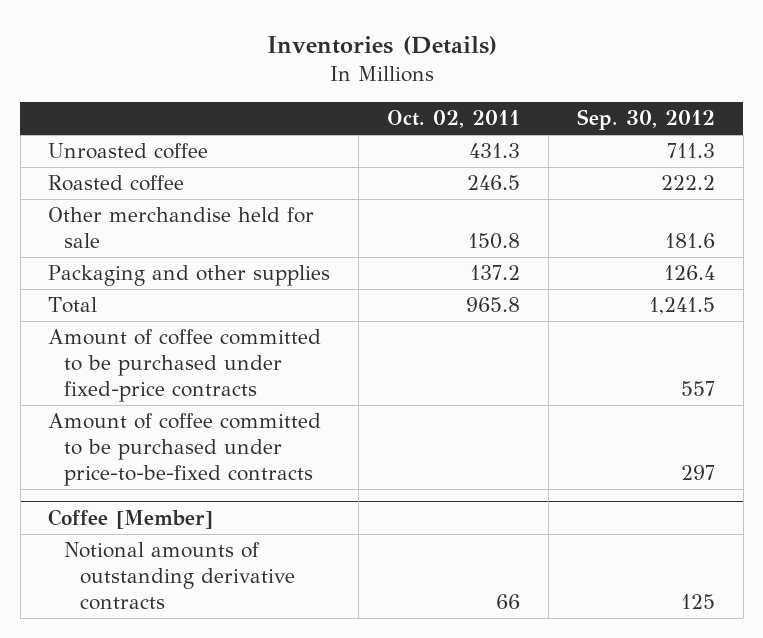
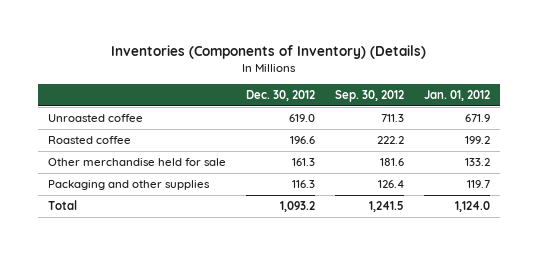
- Inventories (Details)
+ Inventories (Components of Inventory) (Details)
- | Oct. 02, 2011 | Sep. 30, 2012
+ | Dec. 30, 2012 | Sep. 30, 2012 | Jan. 01, 2012
- Amount of coffee committed to be purchased under fixed-price contracts | | 557
- Amount of coffee committed to be purchased under price-to-be-fixed contracts | | 297
- Coffee [Member]
- Notional amounts of outstanding derivative contracts | 66 | 125

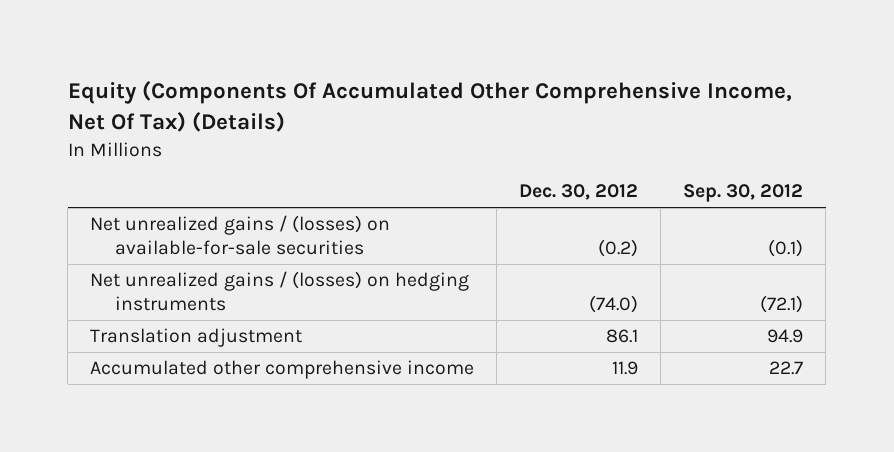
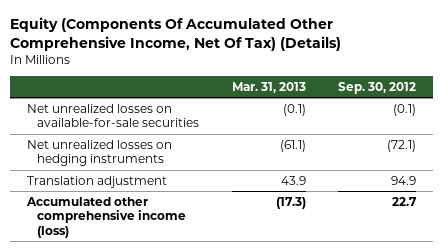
- | Dec. 30, 2012 | Sep. 30, 2012
+ | Mar. 31, 2013 | Sep. 30, 2012
- Net unrealized gains / (losses) on available-for-sale securities | (0.2) | (0.1)
- Net unrealized gains / (losses) on hedging instruments | (74.0) | (72.1)
+ Net unrealized losses on available-for-sale securities | (0.1) | (0.1)
+ Net unrealized losses on hedging instruments | (61.1) | (72.1)
- Accumulated other comprehensive income | 11.9 | 22.7
+ Accumulated other comprehensive income (loss) | (17.3) | 22.7

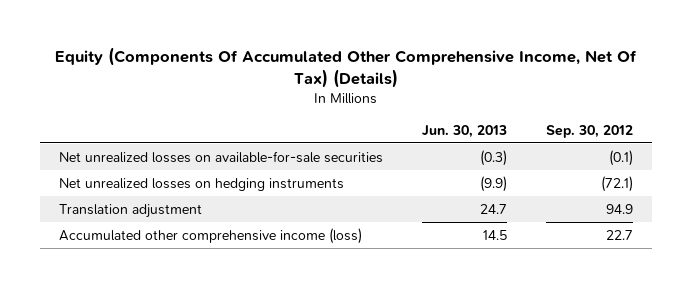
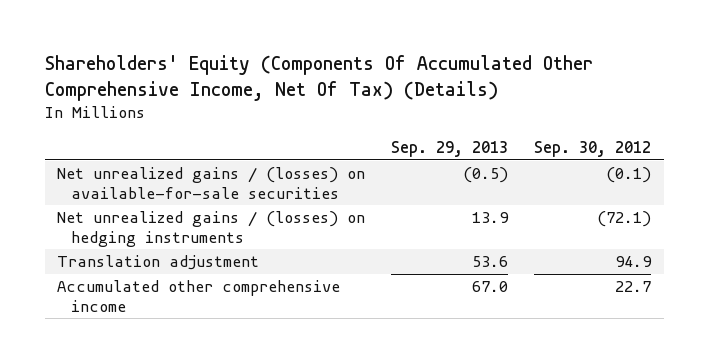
- Equity (Components Of Accumulated Other Comprehensive Income, Net Of Tax) (Details)
+ Shareholders' Equity (Components Of Accumulated Other Comprehensive Income, Net Of Tax) (Details)
- | Jun. 30, 2013 | Sep. 30, 2012
+ | Sep. 29, 2013 | Sep. 30, 2012
- Net unrealized losses on available-for-sale securities | (0.3) | (0.1)
- Net unrealized losses on hedging instruments | (9.9) | (72.1)
+ Net unrealized gains / (losses) on available-for-sale securities | (0.5) | (0.1)
+ Net unrealized gains / (losses) on hedging instruments | 13.9 | (72.1)
- Accumulated other comprehensive income (loss) | 14.5 | 22.7
+ Accumulated other comprehensive income | 67.0 | 22.7

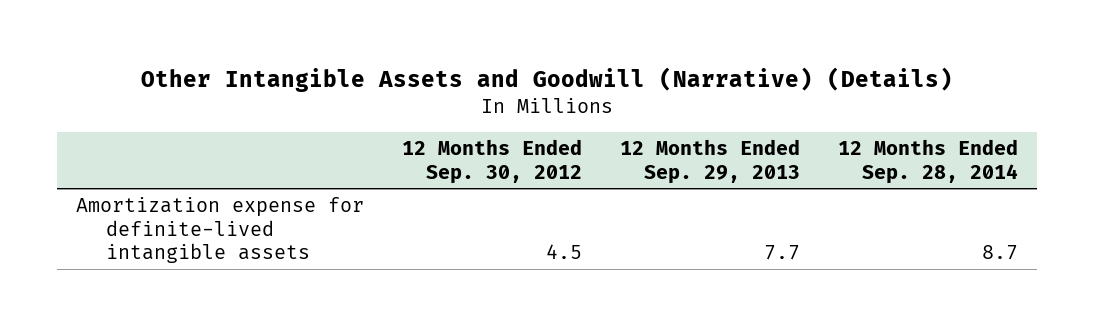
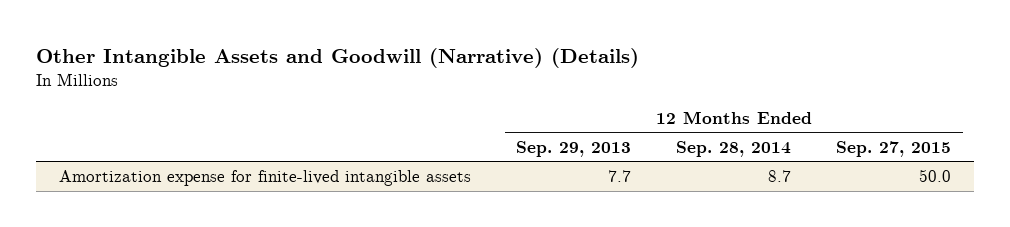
- | 12 Months Ended Sep. 30, 2012 | 12 Months Ended Sep. 29, 2013 | 12 Months Ended Sep. 28, 2014
+ | 12 Months Ended Sep. 29, 2013 | 12 Months Ended Sep. 28, 2014 | 12 Months Ended Sep. 27, 2015
- Amortization expense for definite-lived intangible assets | 4.5 | 7.7 | 8.7
+ Amortization expense for finite-lived intangible assets | 7.7 | 8.7 | 50.0

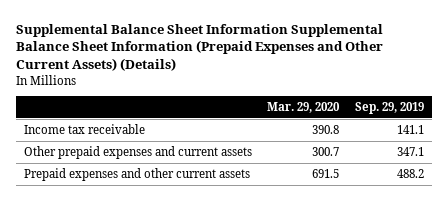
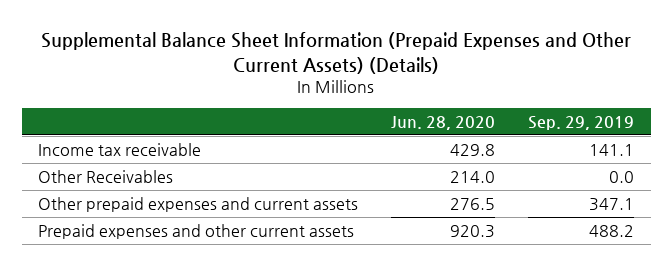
- Supplemental Balance Sheet Information Supplemental Balance Sheet Information (Prepaid Expenses and Other Current Assets) (Details)
+ Supplemental Balance Sheet Information (Prepaid Expenses and Other Current Assets) (Details)
- | Mar. 29, 2020 | Sep. 29, 2019
+ | Jun. 28, 2020 | Sep. 29, 2019
+ Other Receivables | 214.0 | 0.0

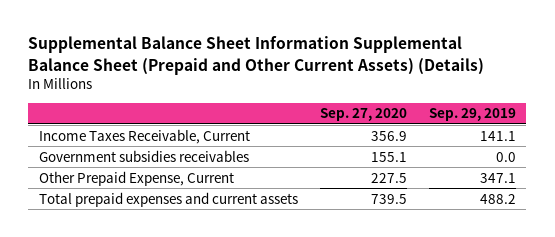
- Supplemental Balance Sheet Information (Prepaid Expenses and Other Current Assets) (Details)
+ Supplemental Balance Sheet Information Supplemental Balance Sheet (Prepaid and Other Current Assets) (Details)
- | Jun. 28, 2020 | Sep. 29, 2019
+ | Sep. 27, 2020 | Sep. 29, 2019
- Income tax receivable | 429.8 | 141.1
- Other Receivables | 214.0 | 0.0
- Other prepaid expenses and current assets | 276.5 | 347.1
- Prepaid expenses and other current assets | 920.3 | 488.2
+ Income Taxes Receivable, Current | 356.9 | 141.1
+ Government subsidies receivables | 155.1 | 0.0
+ Other Prepaid Expense, Current | 227.5 | 347.1
+ Total prepaid expenses and current assets | 739.5 | 488.2

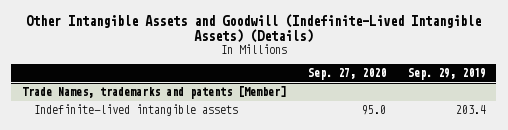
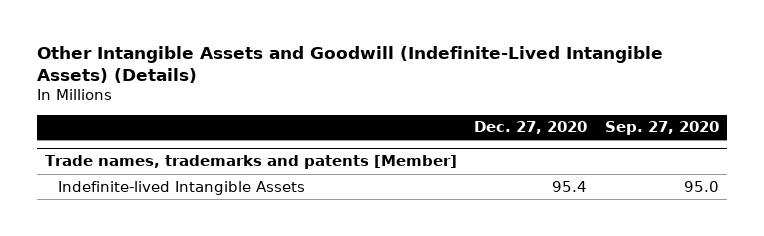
- | Sep. 27, 2020 | Sep. 29, 2019
+ | Dec. 27, 2020 | Sep. 27, 2020
- Trade Names, trademarks and patents [Member]
- Indefinite-lived intangible assets | 95.0 | 203.4
+ Trade names, trademarks and patents [Member]
+ Indefinite-lived Intangible Assets | 95.4 | 95.0

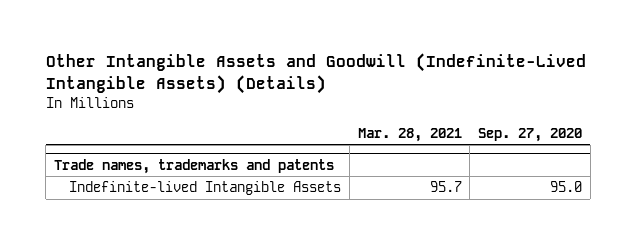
- | Dec. 27, 2020 | Sep. 27, 2020
+ | Mar. 28, 2021 | Sep. 27, 2020
- Trade names, trademarks and patents [Member]
+ Trade names, trademarks and patents

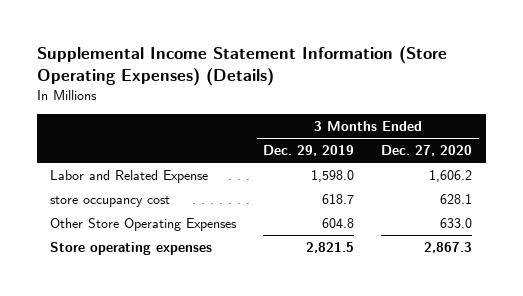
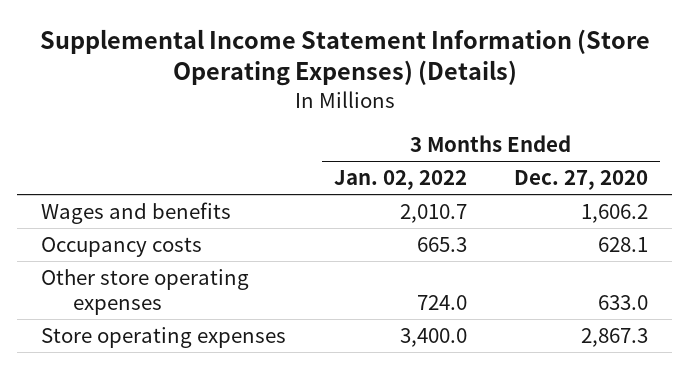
- | 3 Months Ended Dec. 29, 2019 | 3 Months Ended Dec. 27, 2020
+ | 3 Months Ended Jan. 02, 2022 | 3 Months Ended Dec. 27, 2020
- Labor and Related Expense | 1,598.0 | 1,606.2
- store occupancy cost | 618.7 | 628.1
- Other Store Operating Expenses | 604.8 | 633.0
+ Wages and benefits | 2,010.7 | 1,606.2
+ Occupancy costs | 665.3 | 628.1
+ Other store operating expenses | 724.0 | 633.0

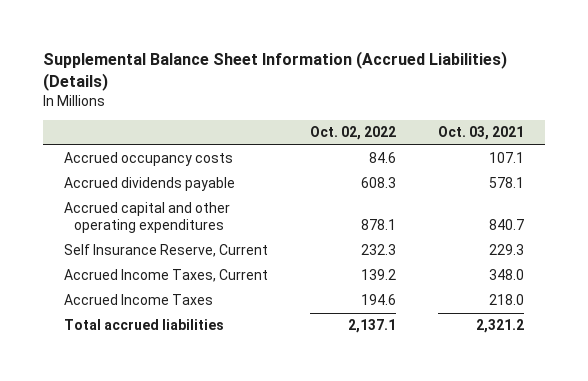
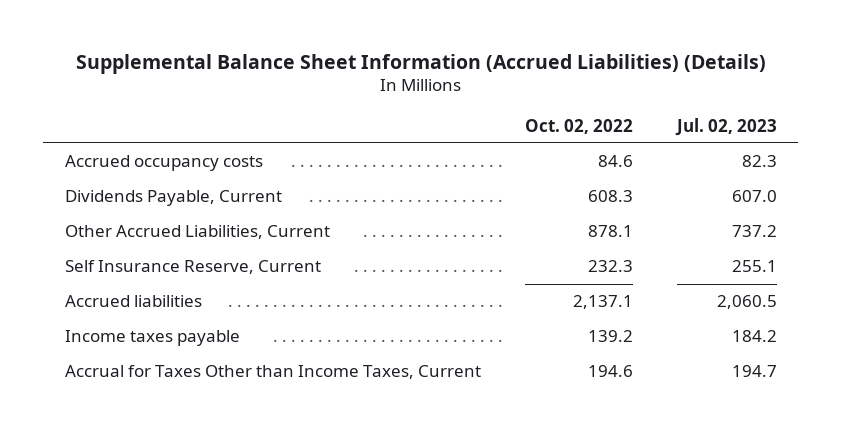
- | Oct. 02, 2022 | Oct. 03, 2021
+ | Oct. 02, 2022 | Jul. 02, 2023
- Accrued dividends payable | 608.3 | 578.1
- Accrued capital and other operating expenditures | 878.1 | 840.7
+ Dividends Payable, Current | 608.3 | 607.0
+ Other Accrued Liabilities, Current | 878.1 | 737.2
- Accrued Income Taxes, Current | 139.2 | 348.0
- Accrued Income Taxes | 194.6 | 218.0
- Total accrued liabilities | 2,137.1 | 2,321.2
+ Accrued liabilities | 2,137.1 | 2,060.5
+ Income taxes payable | 139.2 | 184.2
+ Accrual for Taxes Other than Income Taxes, Current | 194.6 | 194.7

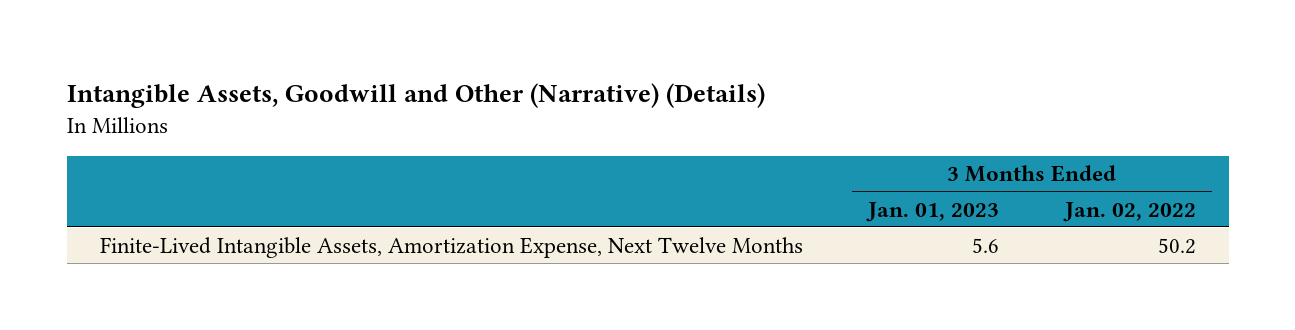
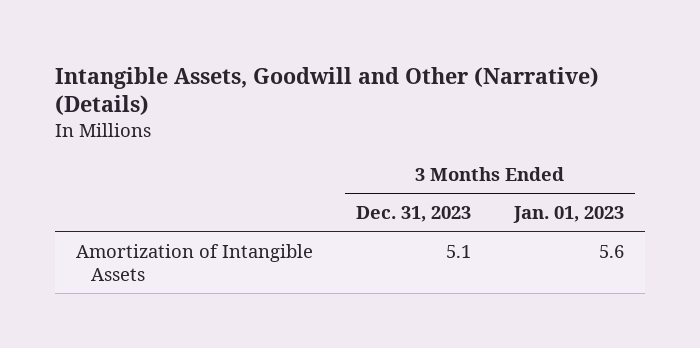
- | 3 Months Ended Jan. 01, 2023 | 3 Months Ended Jan. 02, 2022
+ | 3 Months Ended Dec. 31, 2023 | 3 Months Ended Jan. 01, 2023
- Finite-Lived Intangible Assets, Amortization Expense, Next Twelve Months | 5.6 | 50.2
+ Amortization of Intangible Assets | 5.1 | 5.6

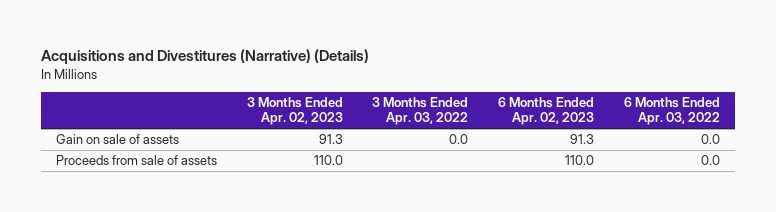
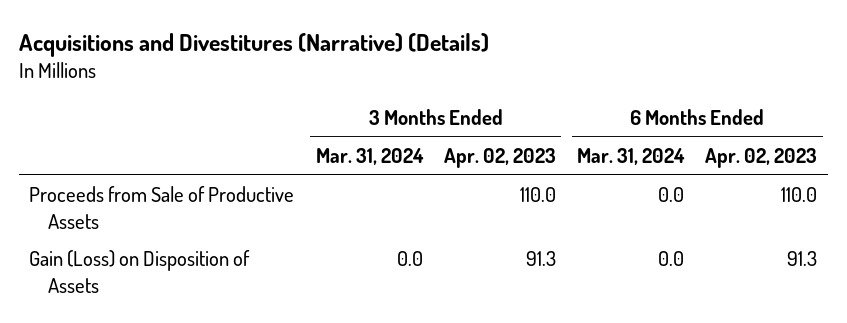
- | 3 Months Ended Apr. 02, 2023 | 3 Months Ended Apr. 03, 2022 | 6 Months Ended Apr. 02, 2023 | 6 Months Ended Apr. 03, 2022
+ | 3 Months Ended Mar. 31, 2024 | 3 Months Ended Apr. 02, 2023 | 6 Months Ended Mar. 31, 2024 | 6 Months Ended Apr. 02, 2023
- Gain on sale of assets | 91.3 | 0.0 | 91.3 | 0.0
- Proceeds from sale of assets | 110.0 | | 110.0 | 0.0
+ Proceeds from Sale of Productive Assets | | 110.0 | 0.0 | 110.0
+ Gain (Loss) on Disposition of Assets | 0.0 | 91.3 | 0.0 | 91.3

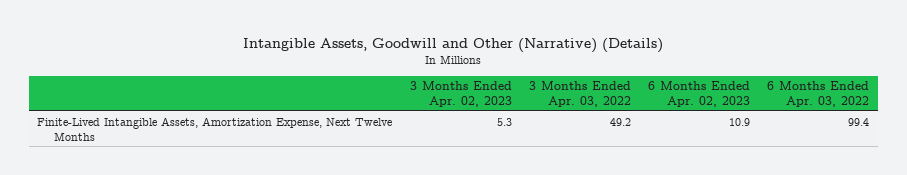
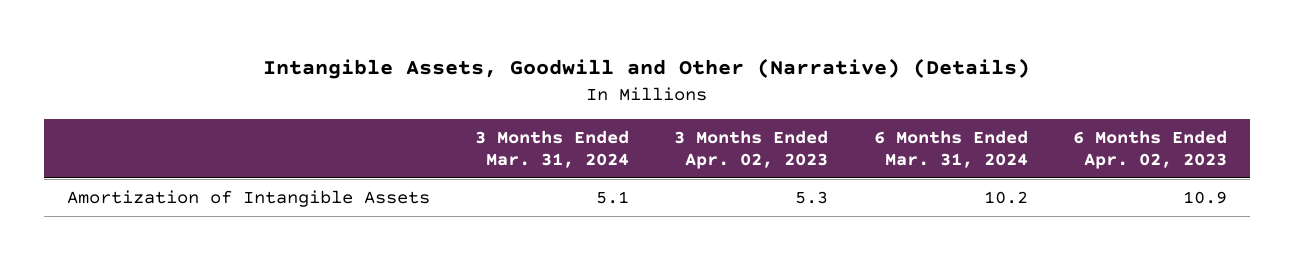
- | 3 Months Ended Apr. 02, 2023 | 3 Months Ended Apr. 03, 2022 | 6 Months Ended Apr. 02, 2023 | 6 Months Ended Apr. 03, 2022
+ | 3 Months Ended Mar. 31, 2024 | 3 Months Ended Apr. 02, 2023 | 6 Months Ended Mar. 31, 2024 | 6 Months Ended Apr. 02, 2023
- Finite-Lived Intangible Assets, Amortization Expense, Next Twelve Months | 5.3 | 49.2 | 10.9 | 99.4
+ Amortization of Intangible Assets | 5.1 | 5.3 | 10.2 | 10.9

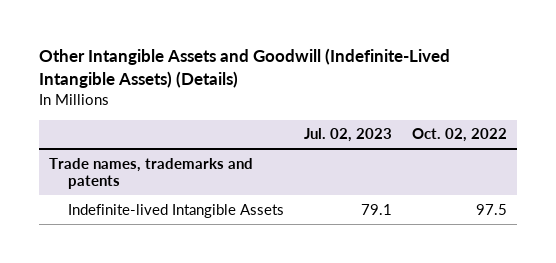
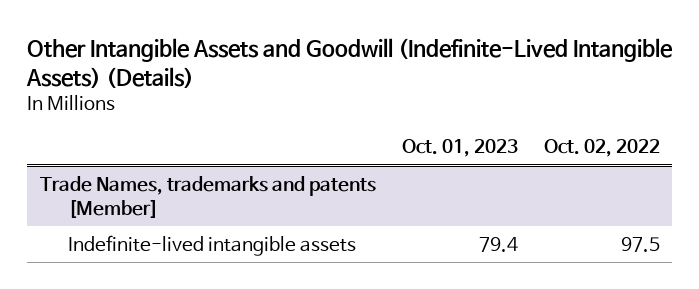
- | Jul. 02, 2023 | Oct. 02, 2022
+ | Oct. 01, 2023 | Oct. 02, 2022
- Trade names, trademarks and patents
- Indefinite-lived Intangible Assets | 79.1 | 97.5
+ Trade Names, trademarks and patents [Member]
+ Indefinite-lived intangible assets | 79.4 | 97.5

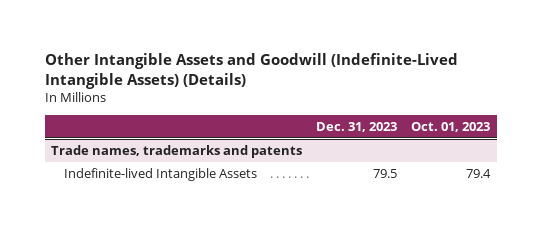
- | Oct. 01, 2023 | Oct. 02, 2022
+ | Dec. 31, 2023 | Oct. 01, 2023
- Trade Names, trademarks and patents [Member]
- Indefinite-lived intangible assets | 79.4 | 97.5
+ Trade names, trademarks and patents
+ Indefinite-lived Intangible Assets | 79.5 | 79.4

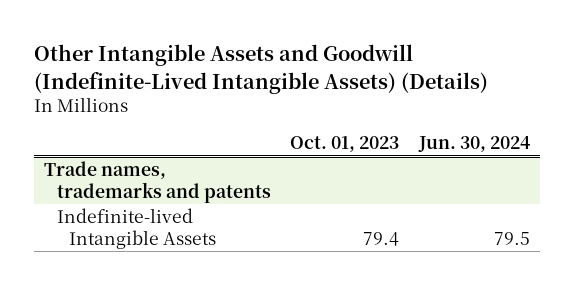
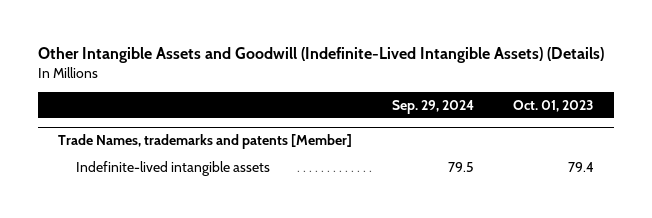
- | Oct. 01, 2023 | Jun. 30, 2024
+ | Sep. 29, 2024 | Oct. 01, 2023
- Trade names, trademarks and patents
- Indefinite-lived Intangible Assets | 79.4 | 79.5
+ Trade Names, trademarks and patents [Member]
+ Indefinite-lived intangible assets | 79.5 | 79.4

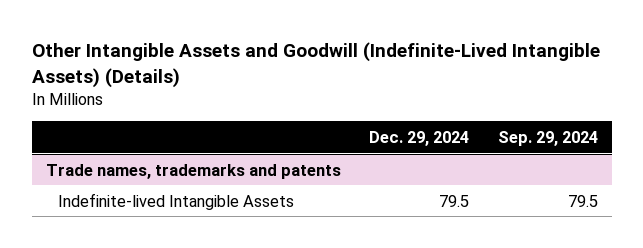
- | Sep. 29, 2024 | Oct. 01, 2023
+ | Dec. 29, 2024 | Sep. 29, 2024
- Trade Names, trademarks and patents [Member]
- Indefinite-lived intangible assets | 79.5 | 79.4
+ Trade names, trademarks and patents
+ Indefinite-lived Intangible Assets | 79.5 | 79.5

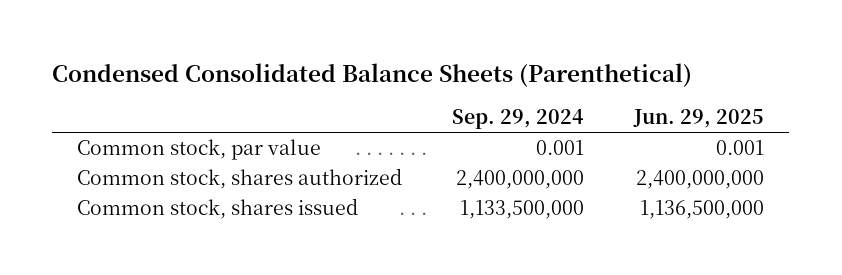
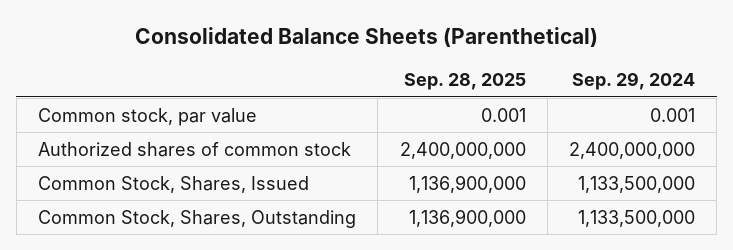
- Condensed Consolidated Balance Sheets (Parenthetical)
+ Consolidated Balance Sheets (Parenthetical)
- | Sep. 29, 2024 | Jun. 29, 2025
+ | Sep. 28, 2025 | Sep. 29, 2024
- Common stock, shares authorized | 2,400,000,000 | 2,400,000,000
- Common stock, shares issued | 1,133,500,000 | 1,136,500,000
+ Authorized shares of common stock | 2,400,000,000 | 2,400,000,000
+ Common Stock, Shares, Issued | 1,136,900,000 | 1,133,500,000
+ Common Stock, Shares, Outstanding | 1,136,900,000 | 1,133,500,000

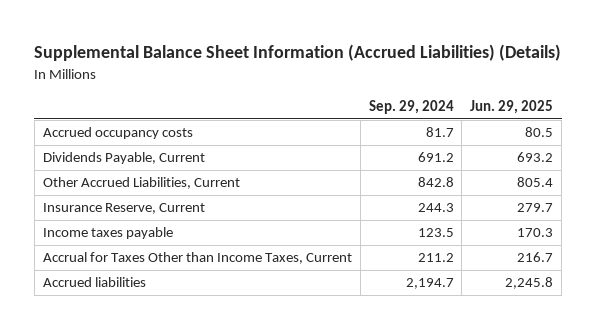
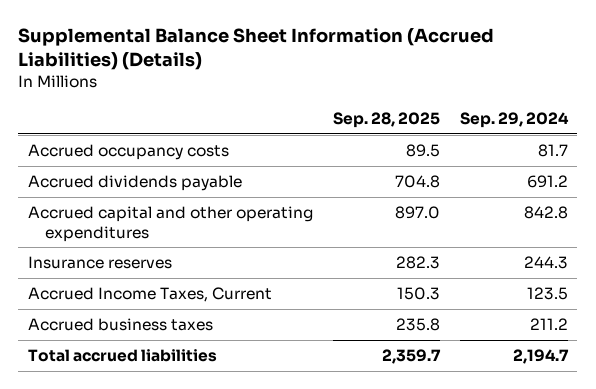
- | Sep. 29, 2024 | Jun. 29, 2025
+ | Sep. 28, 2025 | Sep. 29, 2024
- Dividends Payable, Current | 691.2 | 693.2
- Other Accrued Liabilities, Current | 842.8 | 805.4
- Insurance Reserve, Current | 244.3 | 279.7
- Income taxes payable | 123.5 | 170.3
- Accrual for Taxes Other than Income Taxes, Current | 211.2 | 216.7
- Accrued liabilities | 2,194.7 | 2,245.8
+ Accrued dividends payable | 704.8 | 691.2
+ Accrued capital and other operating expenditures | 897.0 | 842.8
+ Insurance reserves | 282.3 | 244.3
+ Accrued Income Taxes, Current | 150.3 | 123.5
+ Accrued business taxes | 235.8 | 211.2
+ Total accrued liabilities | 2,359.7 | 2,194.7

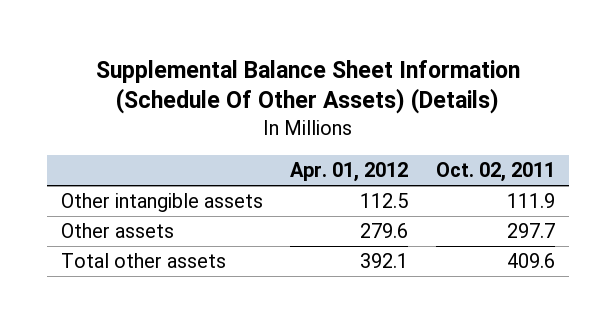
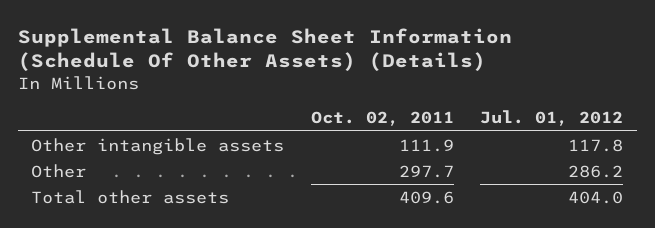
- | Apr. 01, 2012 | Oct. 02, 2011
+ | Oct. 02, 2011 | Jul. 01, 2012
- Other assets | 279.6 | 297.7
+ Other | 297.7 | 286.2

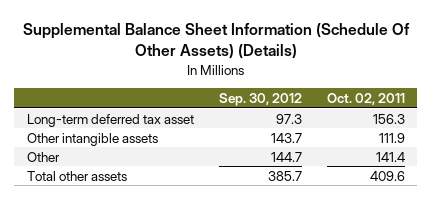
- | Oct. 02, 2011 | Jul. 01, 2012
+ | Sep. 30, 2012 | Oct. 02, 2011
+ Long-term deferred tax asset | 97.3 | 156.3
- Other | 297.7 | 286.2
+ Other | 144.7 | 141.4

